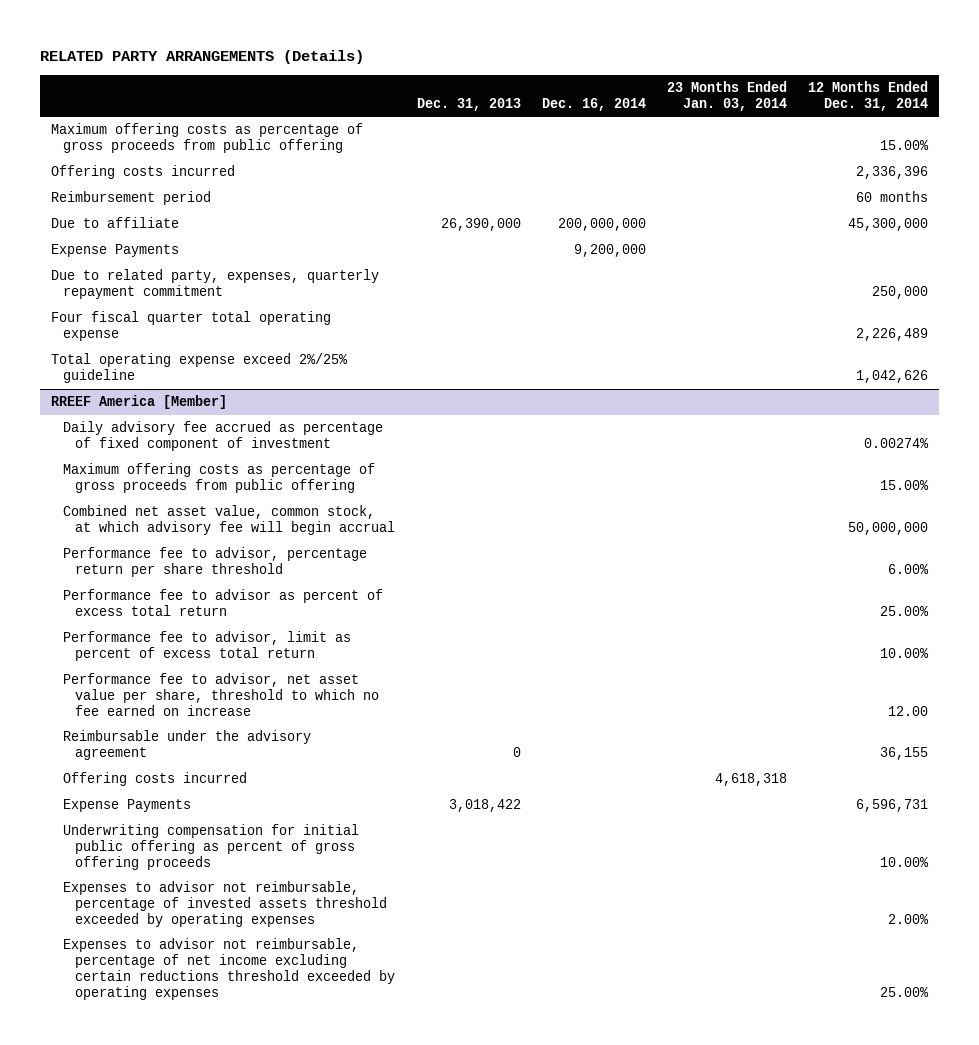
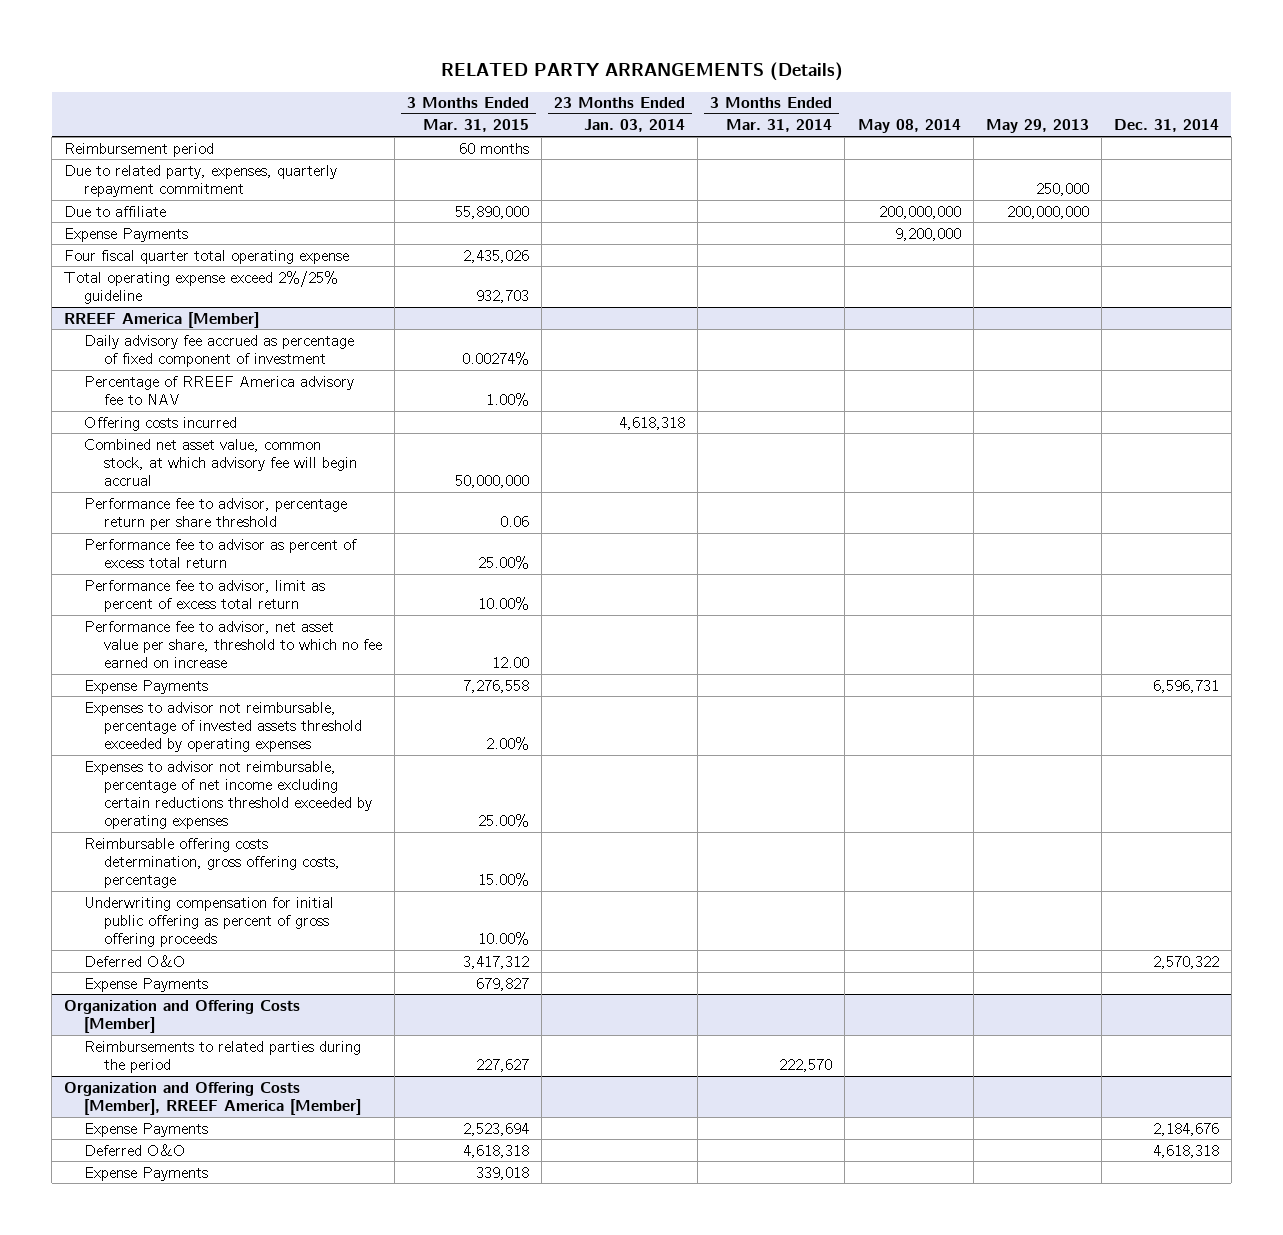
- | Dec. 31, 2013 | Dec. 16, 2014 | 23 Months Ended Jan. 03, 2014 | 12 Months Ended Dec. 31, 2014
+ | 3 Months Ended Mar. 31, 2015 | 23 Months Ended Jan. 03, 2014 | 3 Months Ended Mar. 31, 2014 | May 08, 2014 | May 29, 2013 | Dec. 31, 2014
- Maximum offering costs as percentage of gross proceeds from public offering | | | | 15.00%
- Offering costs incurred | | | | 2,336,396
moved up: Due to related party, expenses, quarterly repayment commitment | | | | | 250,000 |
@ RREEF America [Member]
- Maximum offering costs as percentage of gross proceeds from public offering | | | | 15.00%
+ Percentage of RREEF America advisory fee to NAV | 1.00% | | | | |
moved up: Offering costs incurred | | 4,618,318 | | | |
- Reimbursable under the advisory agreement | 0 | | | 36,155
+ Reimbursable offering costs determination, gross offering costs, percentage | 15.00% | | | | |
moved down: Underwriting compensation for initial public offering as percent of gross offering proceeds | 10.00% | | | | |
+ Deferred O&O | 3,417,312 | | | | | 2,570,322
+ Expense Payments | 679,827 | | | | |
+ Organization and Offering Costs [Member]
+ Reimbursements to related parties during the period | 227,627 | | 222,570 | | |
+ Organization and Offering Costs [Member], RREEF America [Member]
+ Expense Payments | 2,523,694 | | | | | 2,184,676
+ Deferred O&O | 4,618,318 | | | | | 4,618,318
+ Expense Payments | 339,018 | | | | |

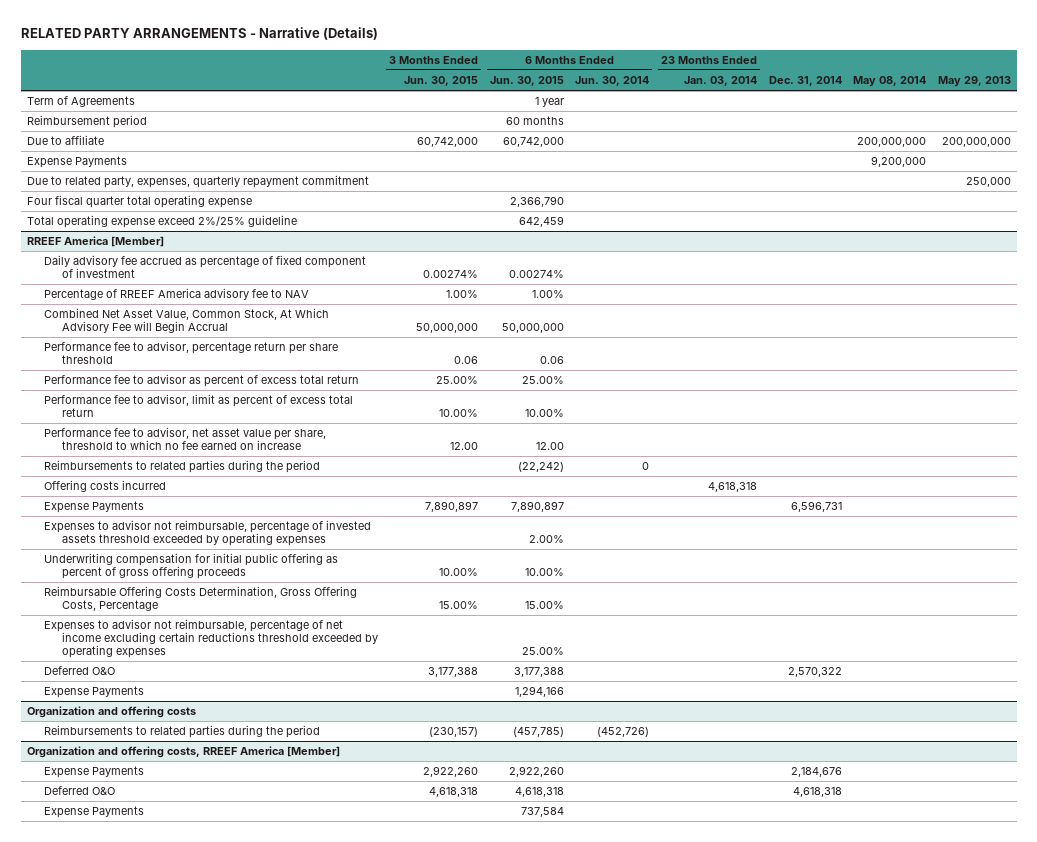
- RELATED PARTY ARRANGEMENTS (Details)
+ RELATED PARTY ARRANGEMENTS - Narrative (Details)
- | 3 Months Ended Mar. 31, 2015 | 23 Months Ended Jan. 03, 2014 | 3 Months Ended Mar. 31, 2014 | May 08, 2014 | May 29, 2013 | Dec. 31, 2014
+ | 3 Months Ended Jun. 30, 2015 | 6 Months Ended Jun. 30, 2015 | 6 Months Ended Jun. 30, 2014 | 23 Months Ended Jan. 03, 2014 | Dec. 31, 2014 | May 08, 2014 | May 29, 2013
+ Term of Agreements | | 1 year | | | | |
moved down: Due to related party, expenses, quarterly repayment commitment | | | | | | | 250,000
@ RREEF America [Member]
- Combined net asset value, common stock, at which advisory fee will begin accrual | 50,000,000 | | | | |
+ Combined Net Asset Value, Common Stock, At Which Advisory Fee will Begin Accrual | 50,000,000 | 50,000,000 | | | | |
+ Reimbursements to related parties during the period | | (22,242) | 0 | | | |
moved down: Offering costs incurred | | | | 4,618,318 | | |
- Reimbursable offering costs determination, gross offering costs, percentage | 15.00% | | | | |
+ Reimbursable Offering Costs Determination, Gross Offering Costs, Percentage | 15.00% | 15.00% | | | | |
moved down: Expenses to advisor not reimbursable, percentage of net income excluding certain reductions threshold exceeded by operating expenses | | 25.00% | | | | |
- Organization and Offering Costs [Member]
+ Organization and offering costs
- Organization and Offering Costs [Member], RREEF America [Member]
+ Organization and offering costs, RREEF America [Member]

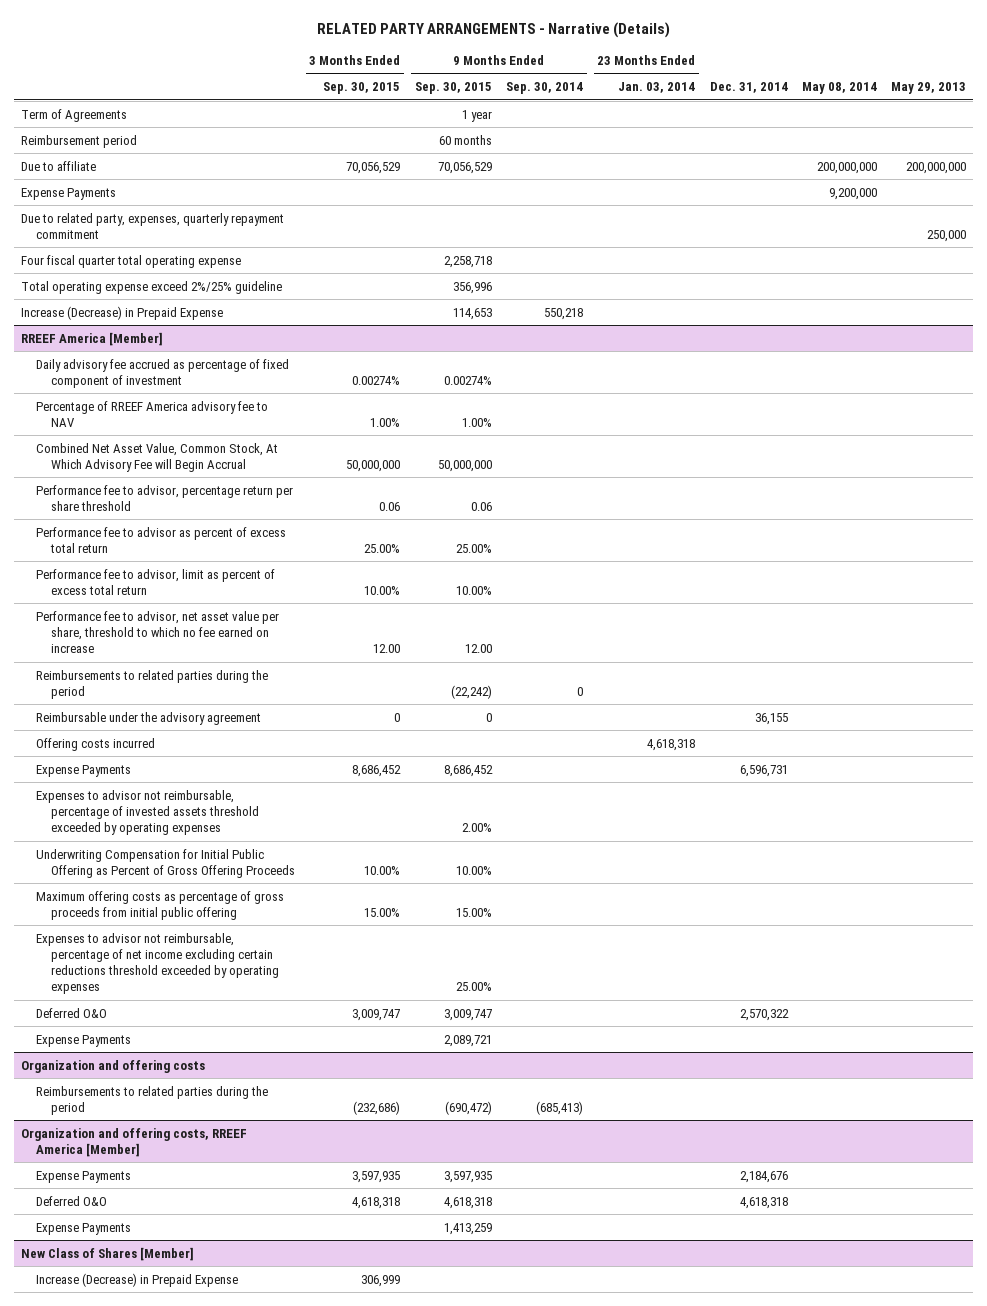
- | 3 Months Ended Jun. 30, 2015 | 6 Months Ended Jun. 30, 2015 | 6 Months Ended Jun. 30, 2014 | 23 Months Ended Jan. 03, 2014 | Dec. 31, 2014 | May 08, 2014 | May 29, 2013
+ | 3 Months Ended Sep. 30, 2015 | 9 Months Ended Sep. 30, 2015 | 9 Months Ended Sep. 30, 2014 | 23 Months Ended Jan. 03, 2014 | Dec. 31, 2014 | May 08, 2014 | May 29, 2013
+ Increase (Decrease) in Prepaid Expense | | 114,653 | 550,218 | | | |
@ RREEF America [Member]
+ Reimbursable under the advisory agreement | 0 | 0 | | | 36,155 | |
- Underwriting compensation for initial public offering as percent of gross offering proceeds | 10.00% | 10.00% | | | | |
- Reimbursable Offering Costs Determination, Gross Offering Costs, Percentage | 15.00% | 15.00% | | | | |
+ Underwriting Compensation for Initial Public Offering as Percent of Gross Offering Proceeds | 10.00% | 10.00% | | | | |
+ Maximum offering costs as percentage of gross proceeds from initial public offering | 15.00% | 15.00% | | | | |
+ New Class of Shares [Member]
+ Increase (Decrease) in Prepaid Expense | 306,999 | | | | | |

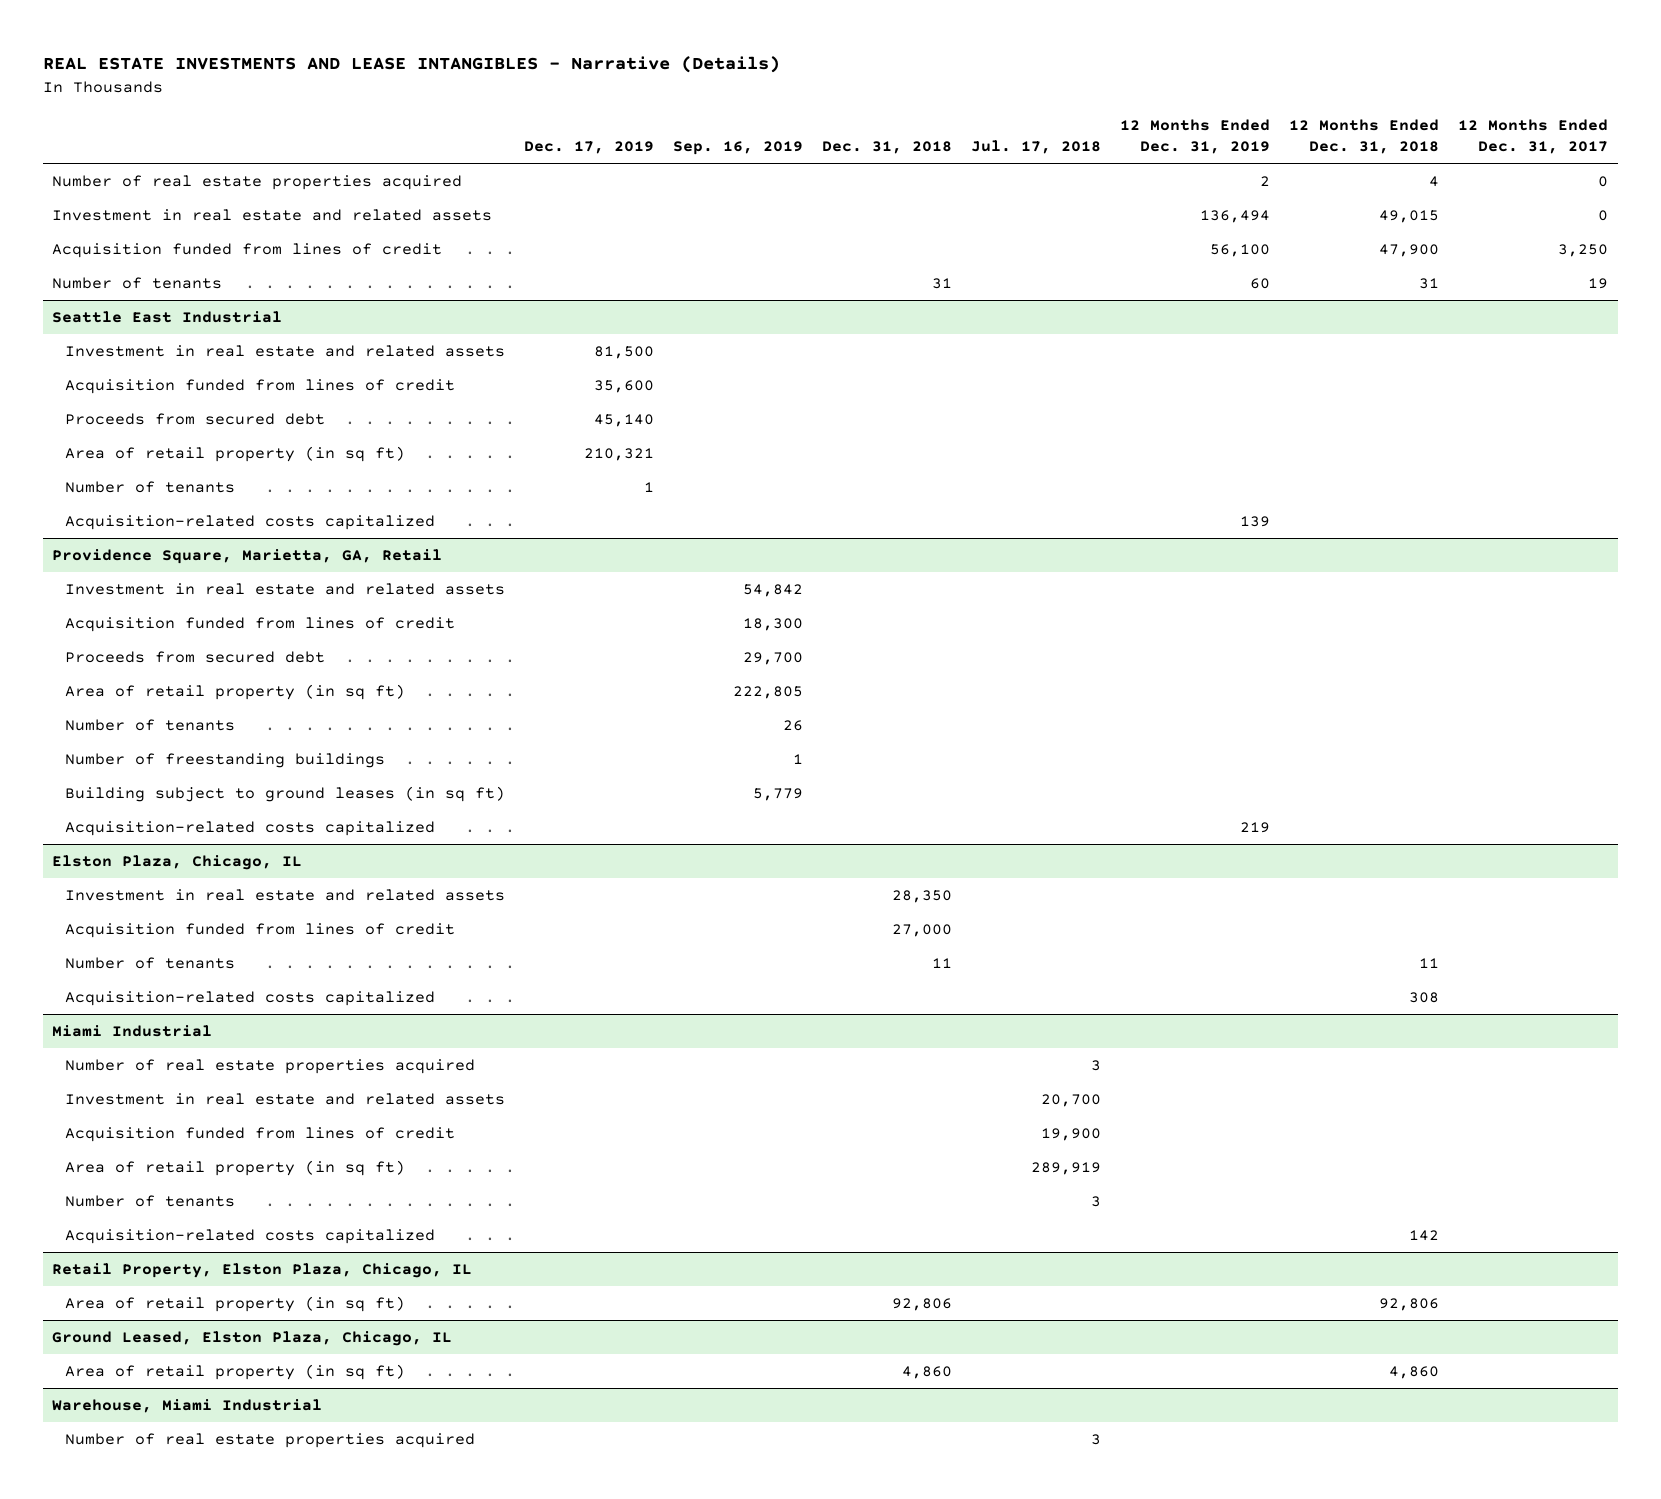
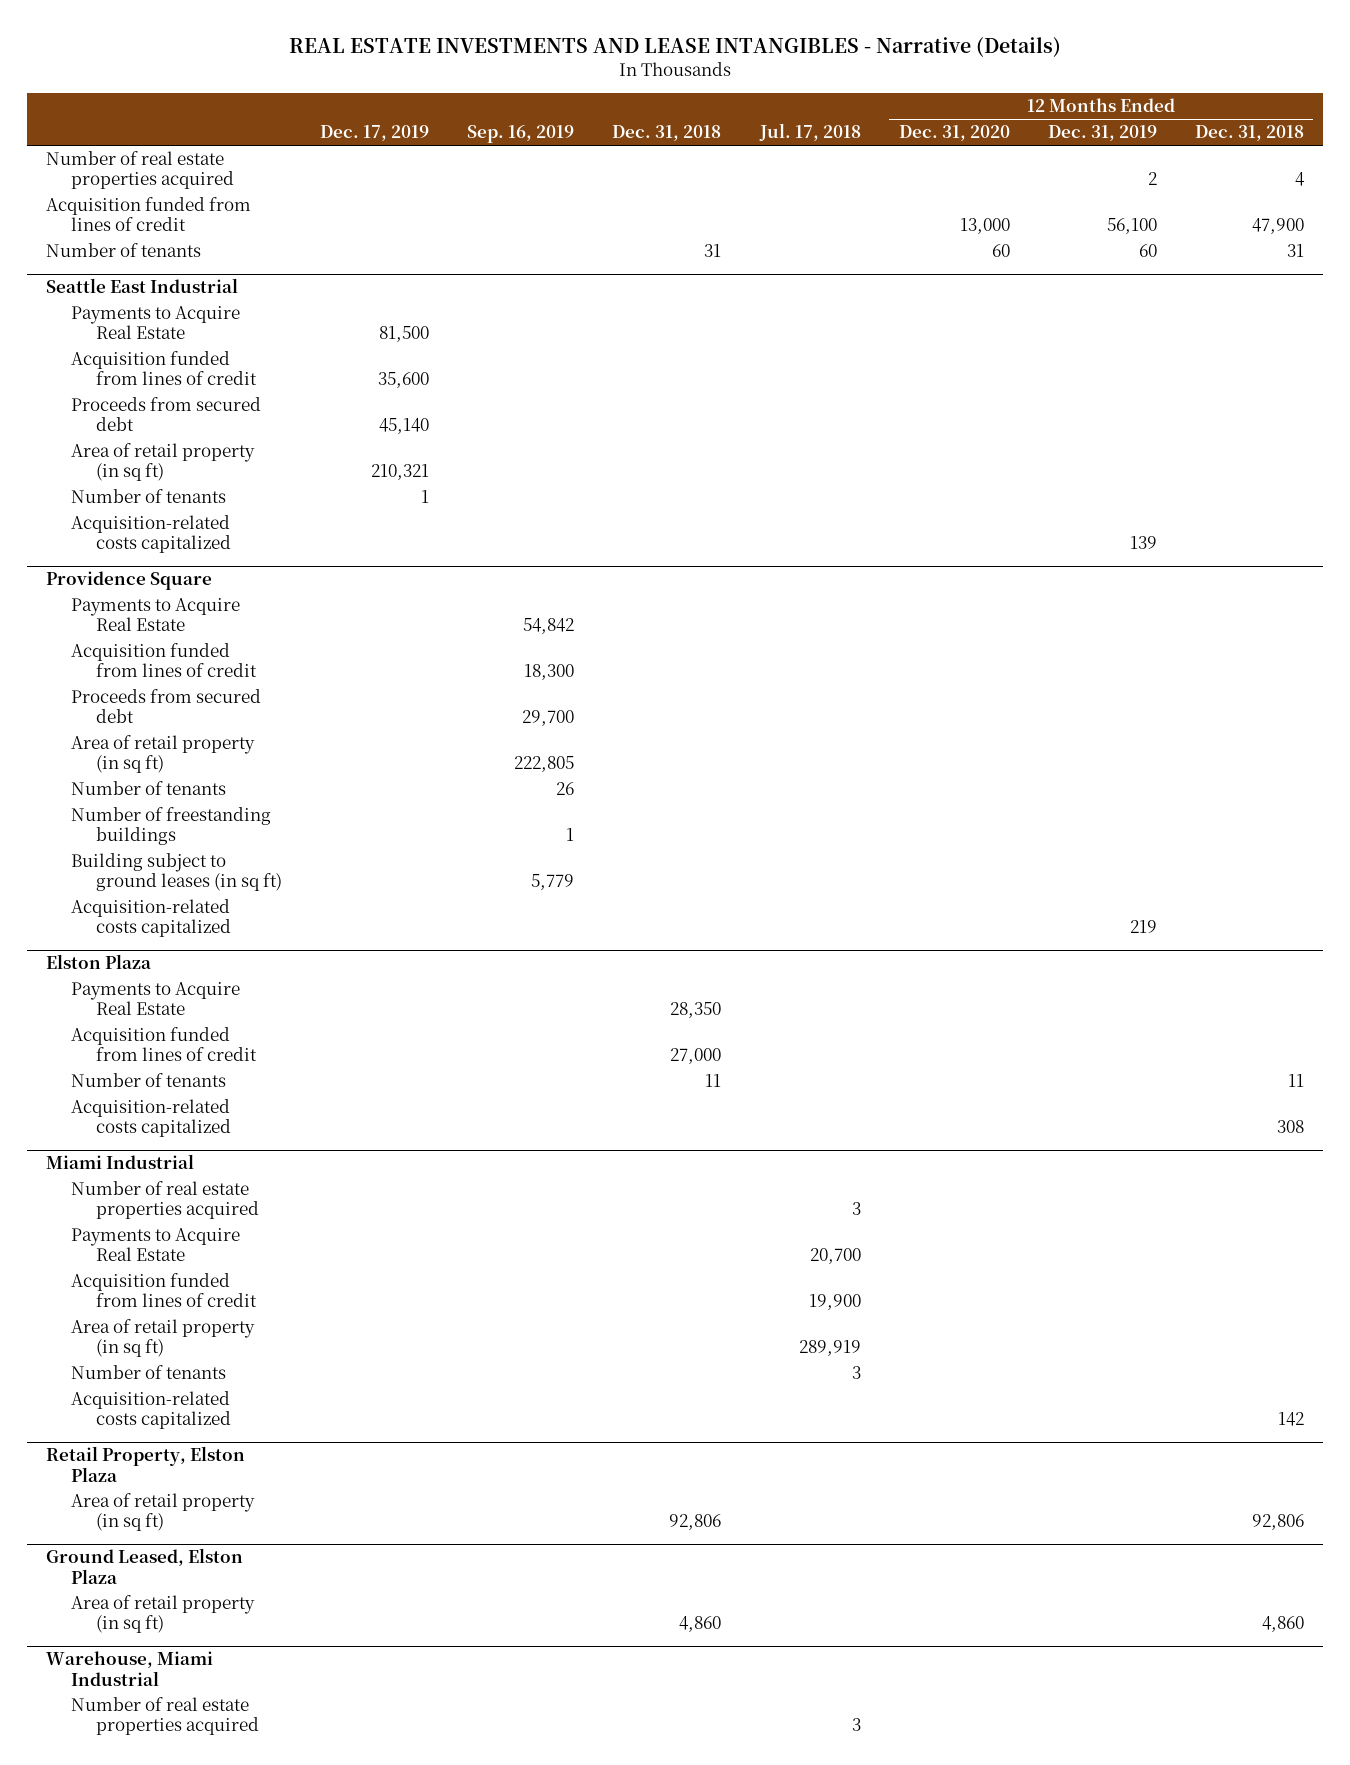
- | Dec. 17, 2019 | Sep. 16, 2019 | Dec. 31, 2018 | Jul. 17, 2018 | 12 Months Ended Dec. 31, 2019 | 12 Months Ended Dec. 31, 2018 | 12 Months Ended Dec. 31, 2017
+ | Dec. 17, 2019 | Sep. 16, 2019 | Dec. 31, 2018 | Jul. 17, 2018 | 12 Months Ended Dec. 31, 2020 | 12 Months Ended Dec. 31, 2019 | 12 Months Ended Dec. 31, 2018
- Investment in real estate and related assets | | | | | 136,494 | 49,015 | 0
@ Seattle East Industrial
- Investment in real estate and related assets | 81,500 | | | | | |
+ Payments to Acquire Real Estate | 81,500 | | | | | |
- Providence Square, Marietta, GA, Retail
- Investment in real estate and related assets | | 54,842 | | | | |
+ Providence Square
+ Payments to Acquire Real Estate | | 54,842 | | | | |
- Elston Plaza, Chicago, IL
- Investment in real estate and related assets | | | 28,350 | | | |
+ Elston Plaza
+ Payments to Acquire Real Estate | | | 28,350 | | | |
@ Miami Industrial
- Investment in real estate and related assets | | | | 20,700 | | |
+ Payments to Acquire Real Estate | | | | 20,700 | | |
- Retail Property, Elston Plaza, Chicago, IL
+ Retail Property, Elston Plaza
- Ground Leased, Elston Plaza, Chicago, IL
+ Ground Leased, Elston Plaza

